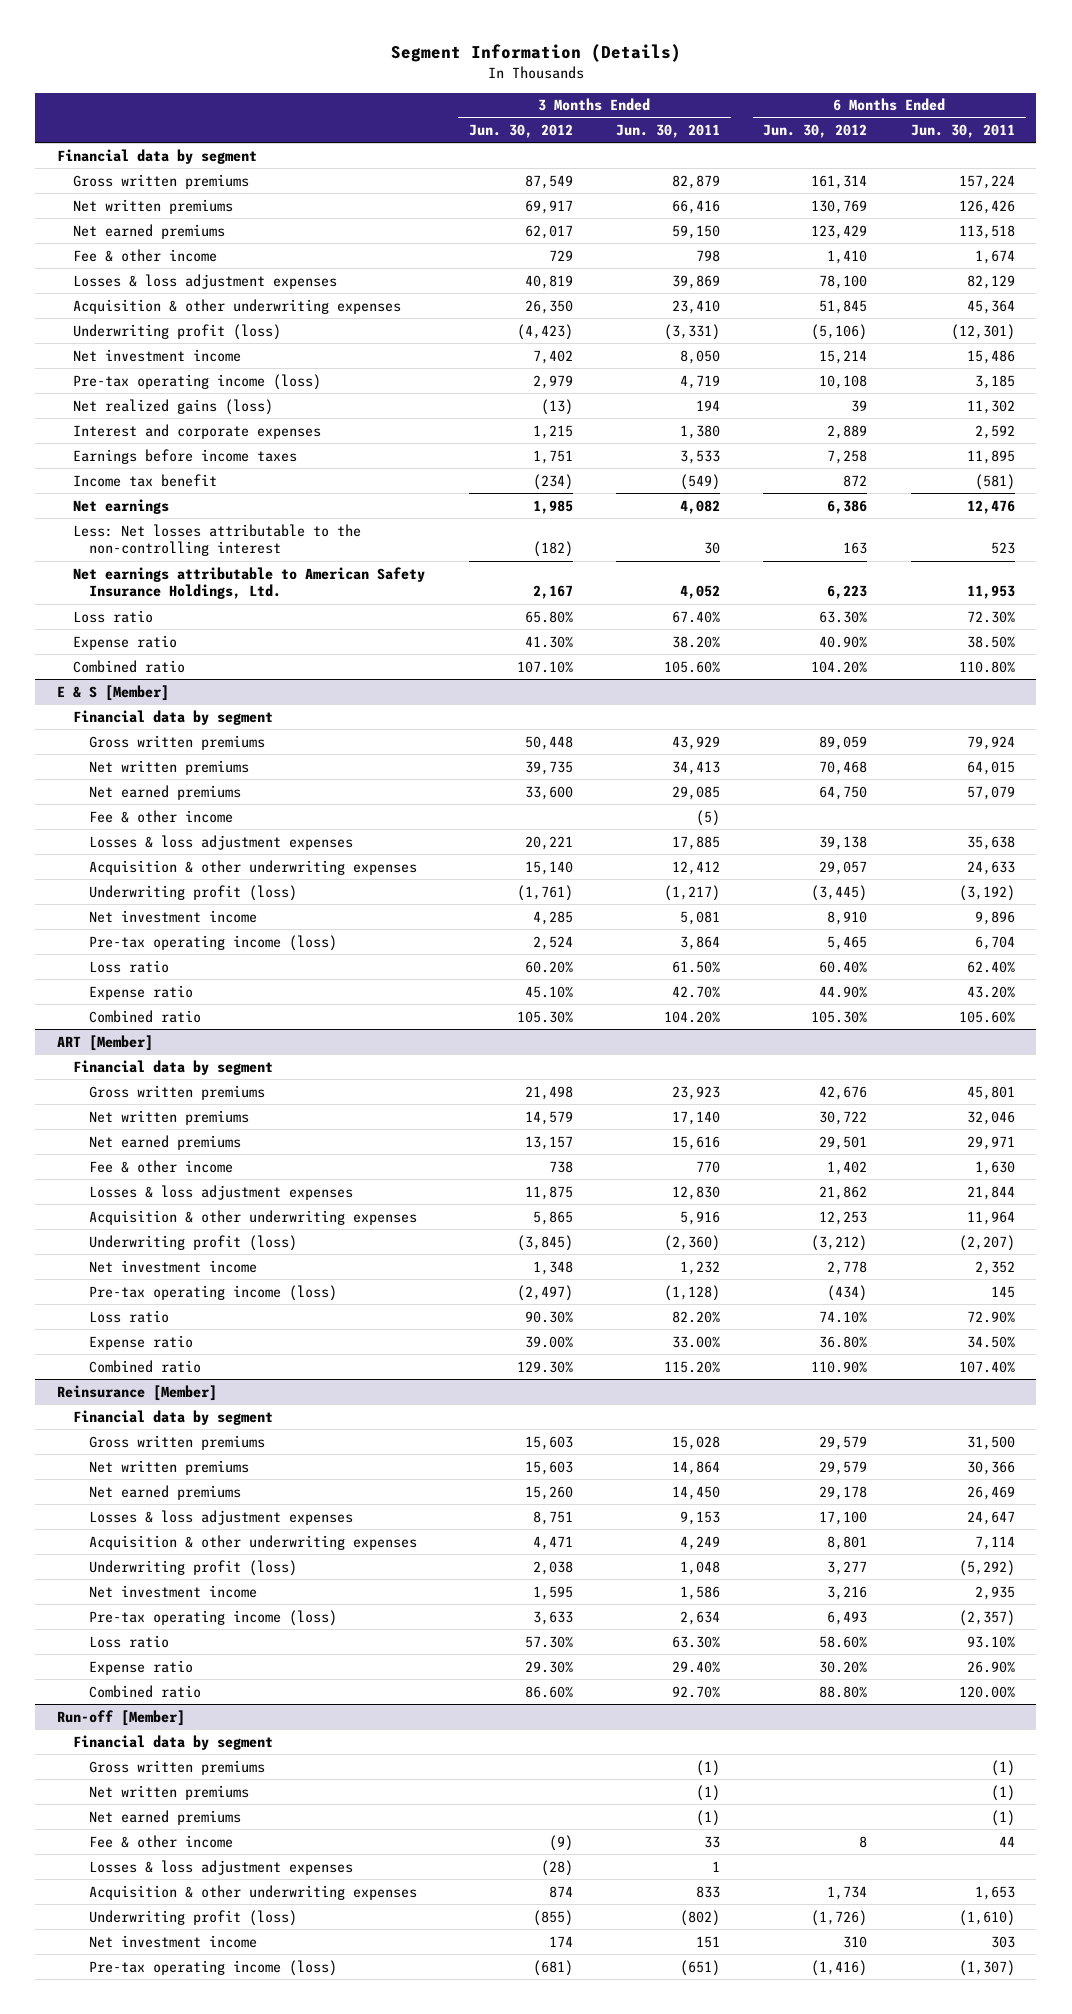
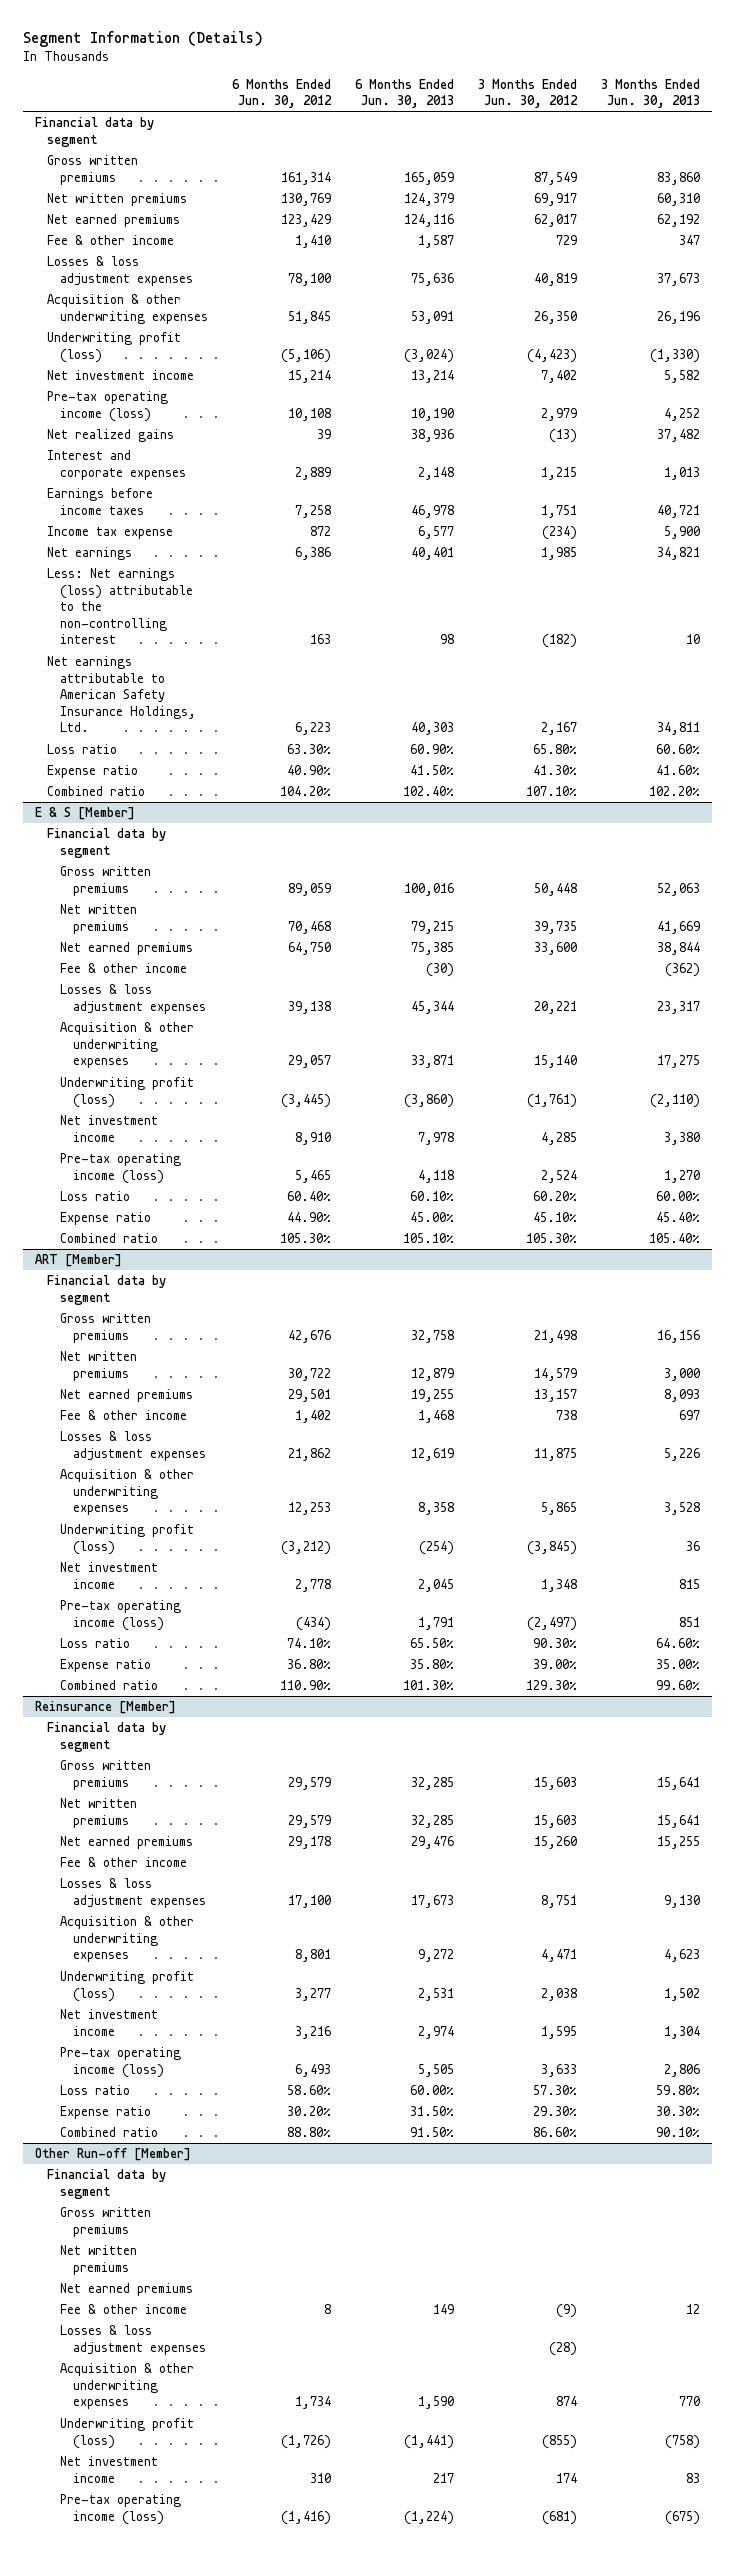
- | 3 Months Ended Jun. 30, 2012 | 3 Months Ended Jun. 30, 2011 | 6 Months Ended Jun. 30, 2012 | 6 Months Ended Jun. 30, 2011
+ | 6 Months Ended Jun. 30, 2012 | 6 Months Ended Jun. 30, 2013 | 3 Months Ended Jun. 30, 2012 | 3 Months Ended Jun. 30, 2013
- Net realized gains (loss) | (13) | 194 | 39 | 11,302
+ Net realized gains | 39 | 38,936 | (13) | 37,482
- Income tax benefit | (234) | (549) | 872 | (581)
+ Income tax expense | 872 | 6,577 | (234) | 5,900
- Less: Net losses attributable to the non-controlling interest | (182) | 30 | 163 | 523
+ Less: Net earnings (loss) attributable to the non-controlling interest | 163 | 98 | (182) | 10
@ Reinsurance [Member]
+ Fee & other income
- Run-off [Member]
+ Other Run-off [Member]

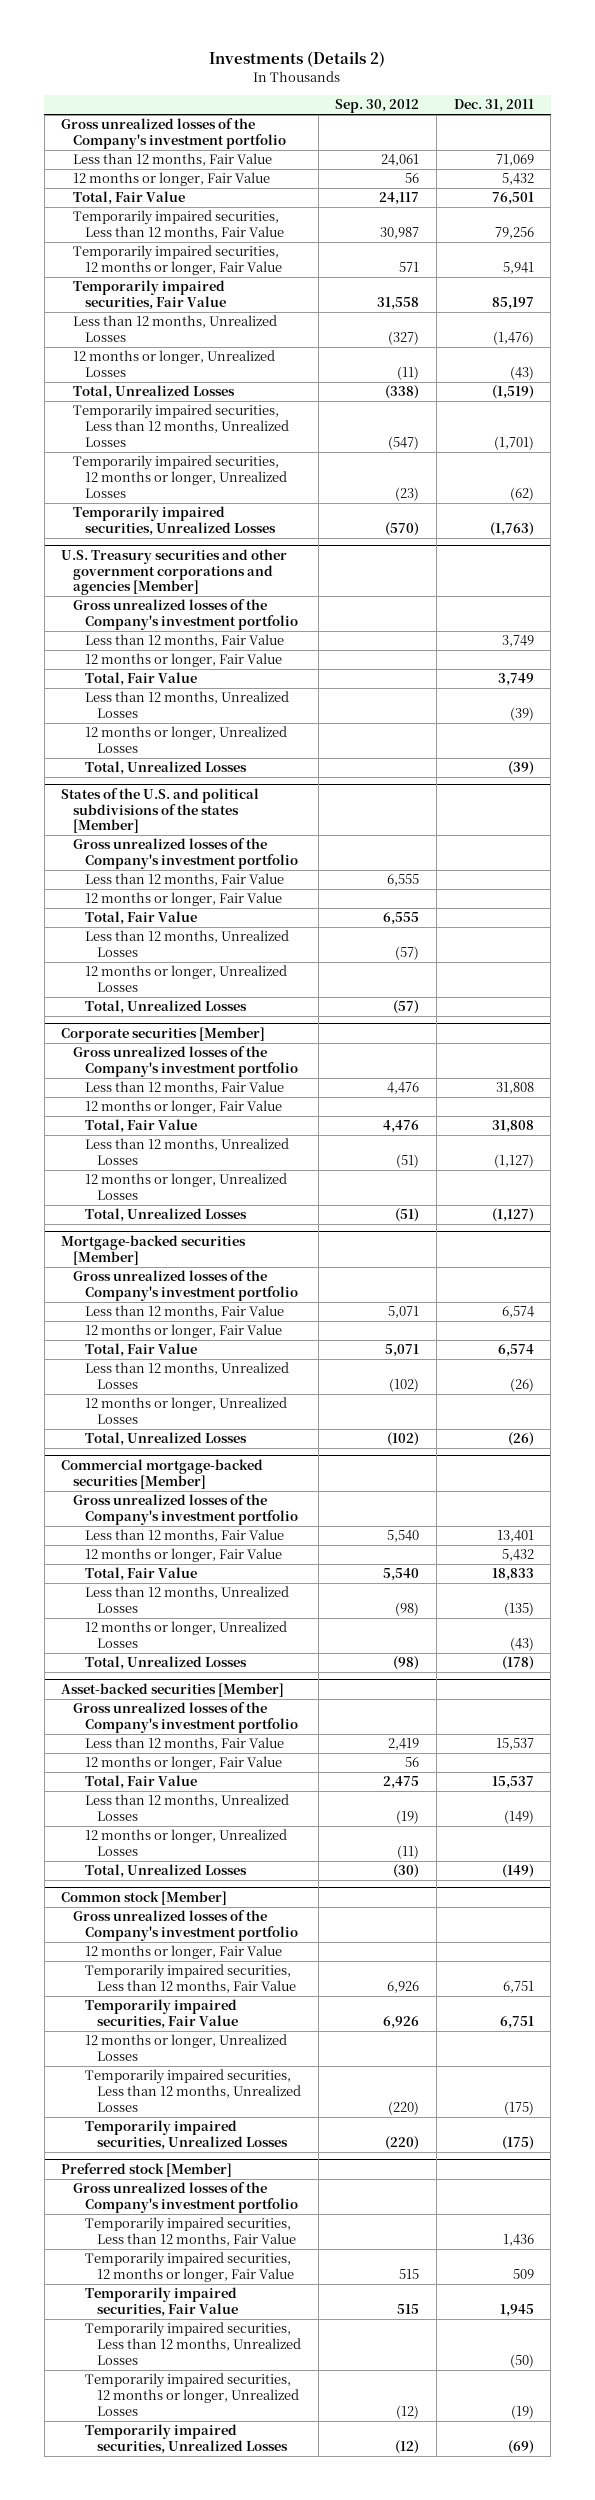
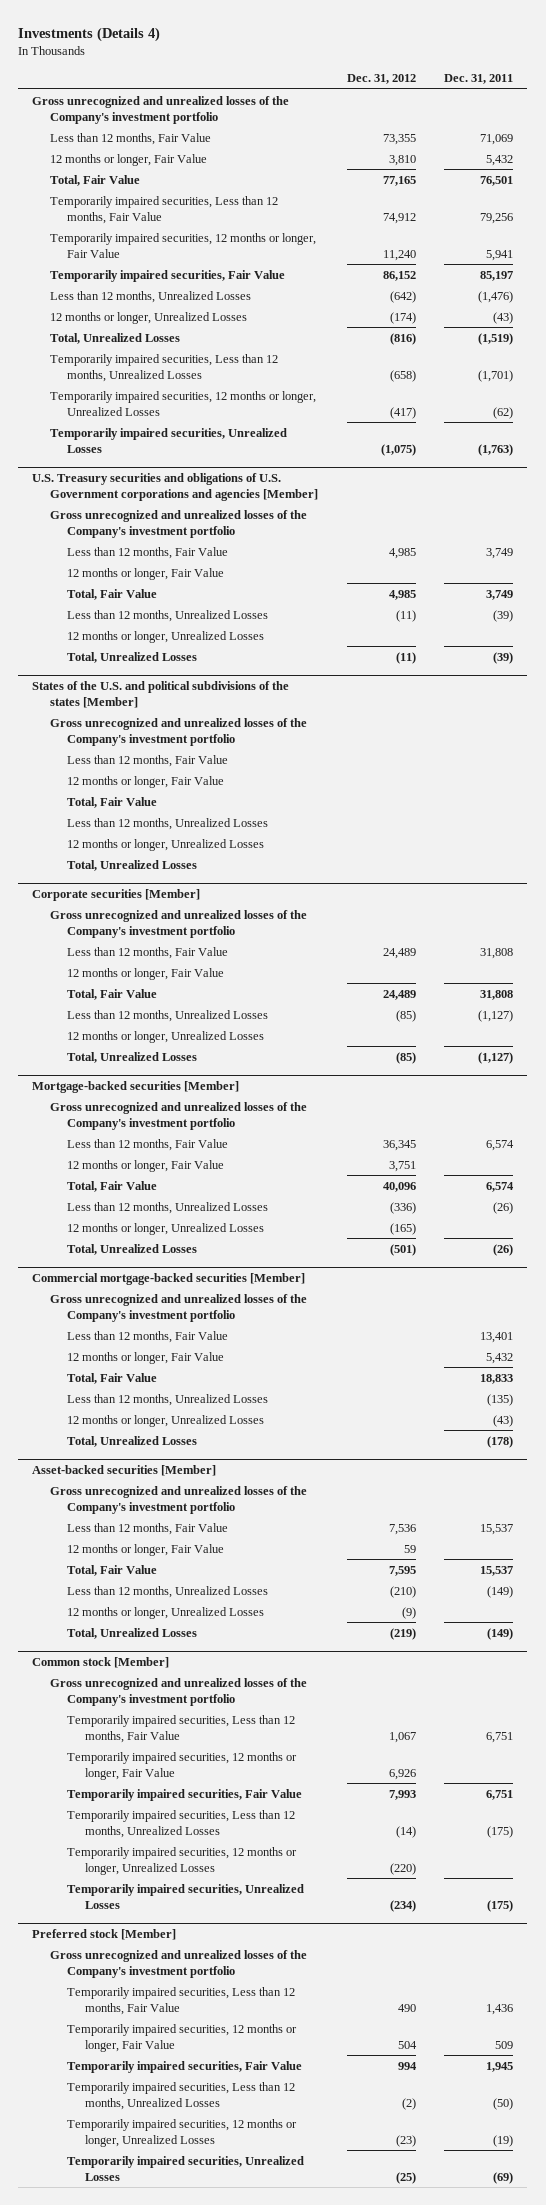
- Investments (Details 2)
+ Investments (Details 4)
- | Sep. 30, 2012 | Dec. 31, 2011
+ | Dec. 31, 2012 | Dec. 31, 2011
- Gross unrealized losses of the Company's investment portfolio
+ Gross unrecognized and unrealized losses of the Company's investment portfolio
- U.S. Treasury securities and other government corporations and agencies [Member]
- Gross unrealized losses of the Company's investment portfolio
+ U.S. Treasury securities and obligations of U.S. Government corporations and agencies [Member]
+ Gross unrecognized and unrealized losses of the Company's investment portfolio
@ States of the U.S. and political subdivisions of the states [Member]
- Gross unrealized losses of the Company's investment portfolio
+ Gross unrecognized and unrealized losses of the Company's investment portfolio
@ Corporate securities [Member]
- Gross unrealized losses of the Company's investment portfolio
+ Gross unrecognized and unrealized losses of the Company's investment portfolio
@ Mortgage-backed securities [Member]
- Gross unrealized losses of the Company's investment portfolio
+ Gross unrecognized and unrealized losses of the Company's investment portfolio
@ Commercial mortgage-backed securities [Member]
- Gross unrealized losses of the Company's investment portfolio
+ Gross unrecognized and unrealized losses of the Company's investment portfolio
@ Asset-backed securities [Member]
- Gross unrealized losses of the Company's investment portfolio
+ Gross unrecognized and unrealized losses of the Company's investment portfolio
@ Common stock [Member]
- Gross unrealized losses of the Company's investment portfolio
- 12 months or longer, Fair Value
+ Gross unrecognized and unrealized losses of the Company's investment portfolio
+ Temporarily impaired securities, 12 months or longer, Fair Value | 6,926 |
- 12 months or longer, Unrealized Losses
+ Temporarily impaired securities, 12 months or longer, Unrealized Losses | (220) |
@ Preferred stock [Member]
- Gross unrealized losses of the Company's investment portfolio
+ Gross unrecognized and unrealized losses of the Company's investment portfolio

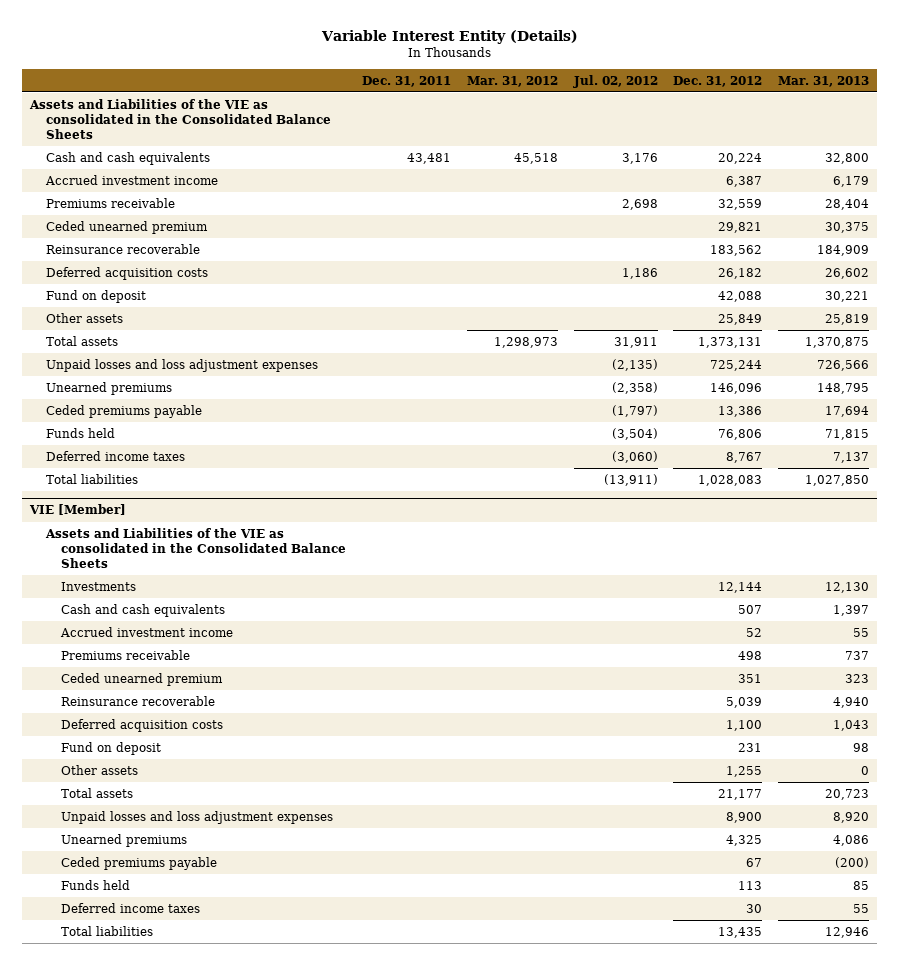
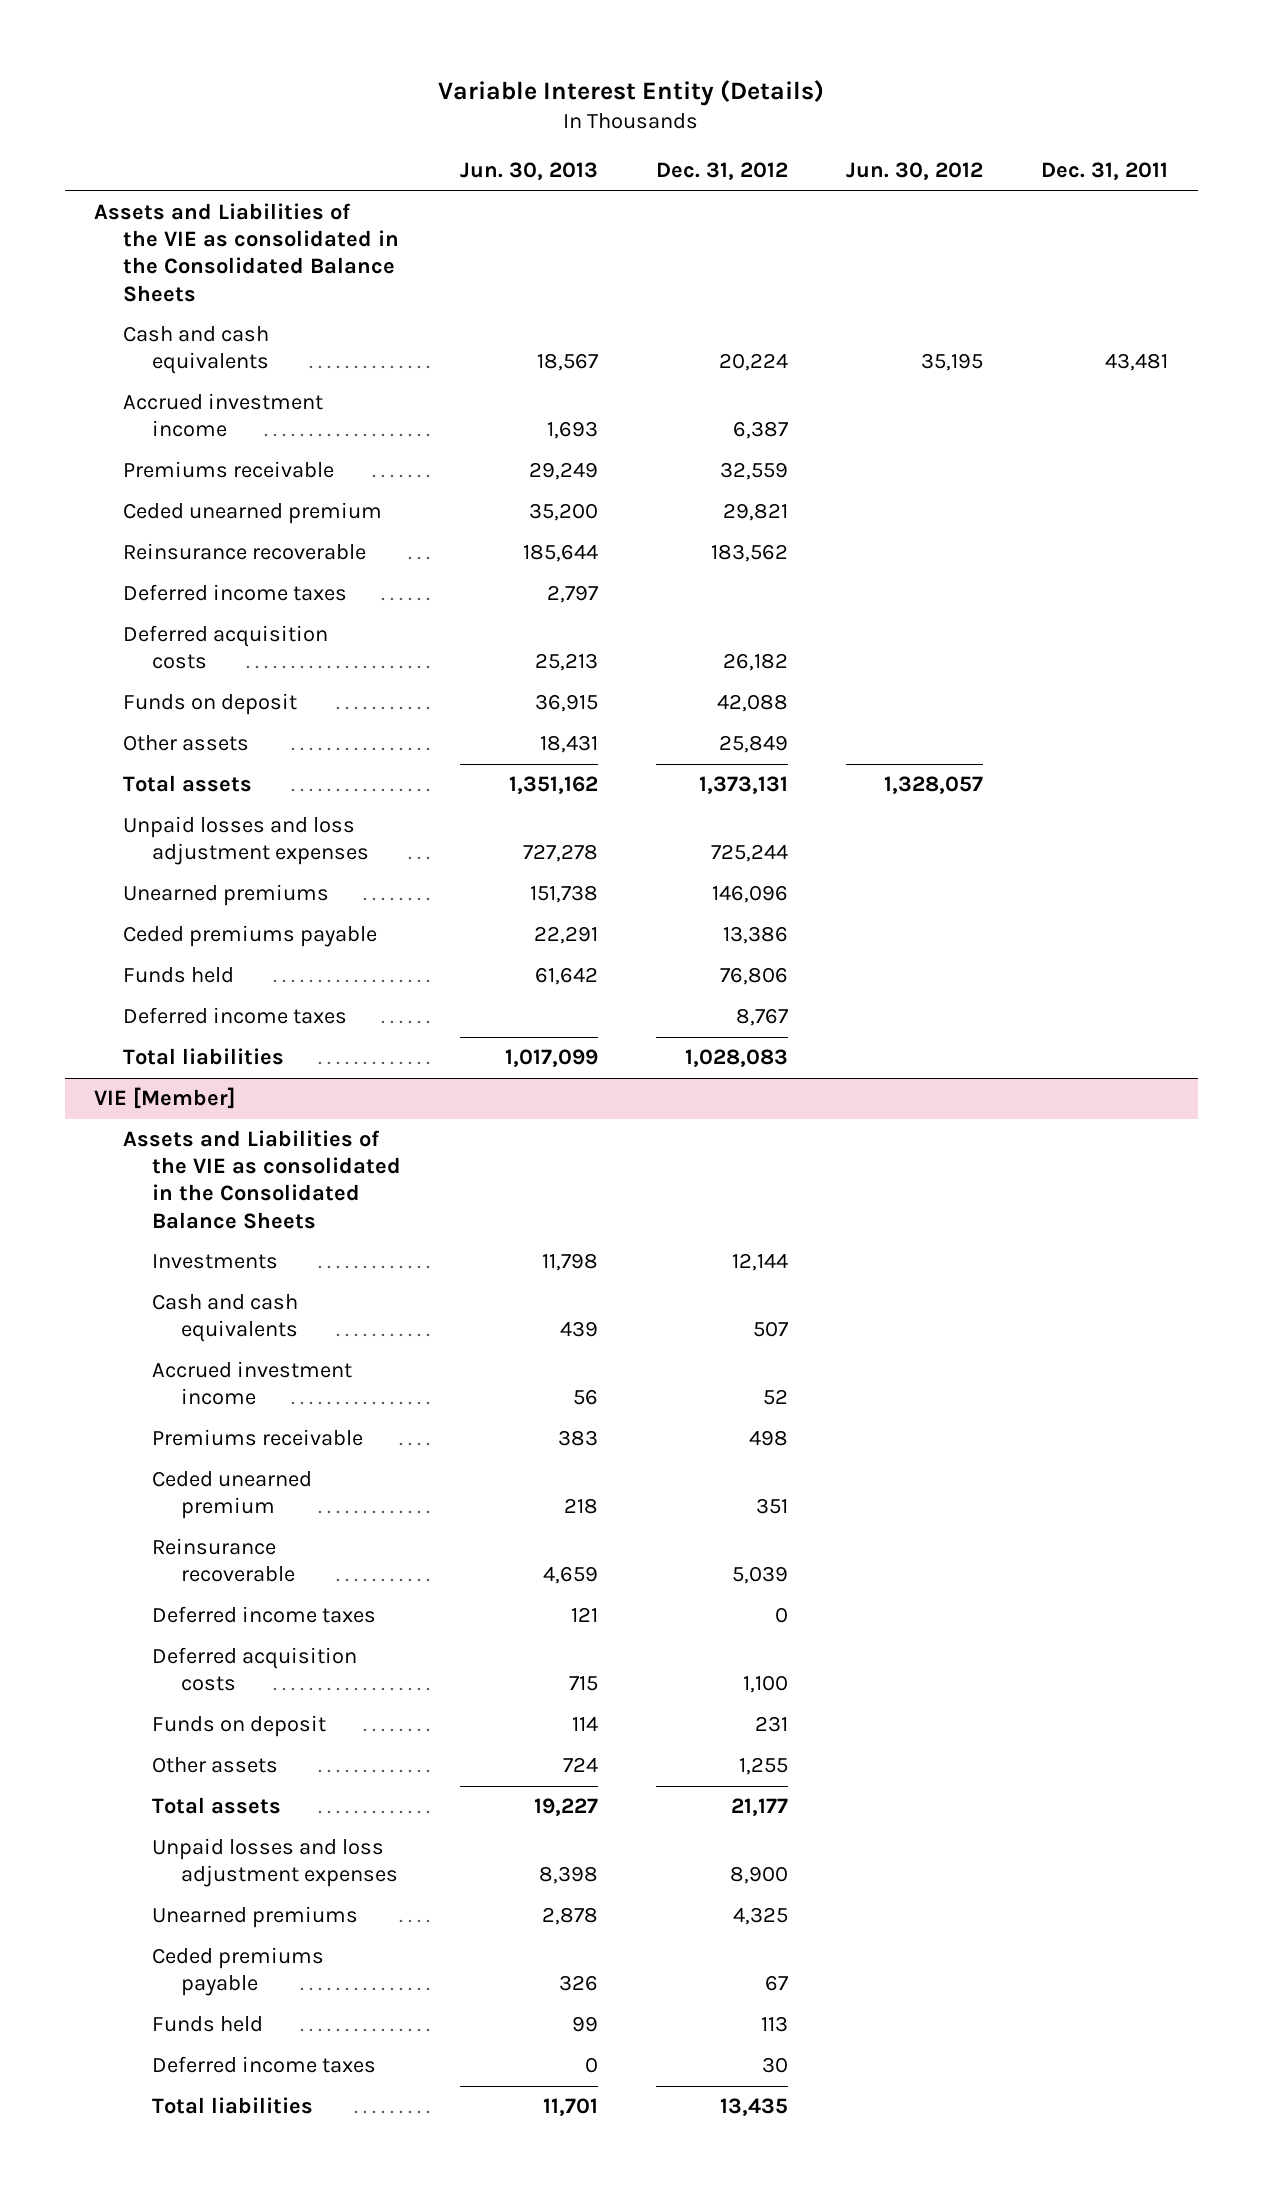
- | Dec. 31, 2011 | Mar. 31, 2012 | Jul. 02, 2012 | Dec. 31, 2012 | Mar. 31, 2013
+ | Jun. 30, 2013 | Dec. 31, 2012 | Jun. 30, 2012 | Dec. 31, 2011
+ Deferred income taxes | 2,797 | | |
- Fund on deposit | | | | 42,088 | 30,221
+ Funds on deposit | 36,915 | 42,088 | |
@ VIE [Member]
+ Deferred income taxes | 121 | 0 | |
- Fund on deposit | | | | 231 | 98
+ Funds on deposit | 114 | 231 | |

